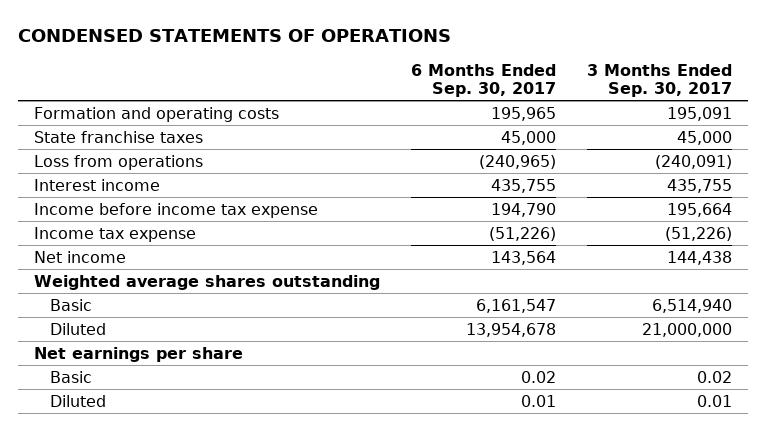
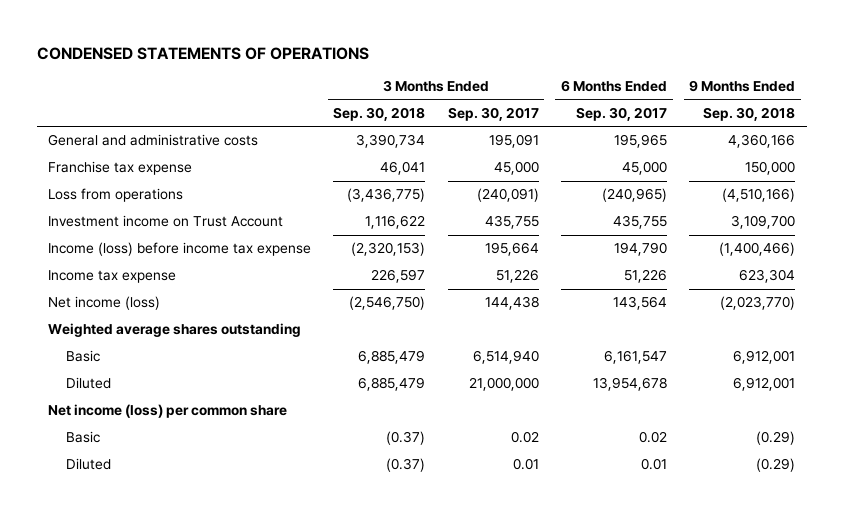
- | 6 Months Ended Sep. 30, 2017 | 3 Months Ended Sep. 30, 2017
+ | 3 Months Ended Sep. 30, 2018 | 3 Months Ended Sep. 30, 2017 | 6 Months Ended Sep. 30, 2017 | 9 Months Ended Sep. 30, 2018
- Formation and operating costs | 195,965 | 195,091
- State franchise taxes | 45,000 | 45,000
+ General and administrative costs | 3,390,734 | 195,091 | 195,965 | 4,360,166
+ Franchise tax expense | 46,041 | 45,000 | 45,000 | 150,000
- Interest income | 435,755 | 435,755
- Income before income tax expense | 194,790 | 195,664
- Income tax expense | (51,226) | (51,226)
- Net income | 143,564 | 144,438
+ Investment income on Trust Account | 1,116,622 | 435,755 | 435,755 | 3,109,700
+ Income (loss) before income tax expense | (2,320,153) | 195,664 | 194,790 | (1,400,466)
+ Income tax expense | 226,597 | 51,226 | 51,226 | 623,304
+ Net income (loss) | (2,546,750) | 144,438 | 143,564 | (2,023,770)
- Net earnings per share
+ Net income (loss) per common share

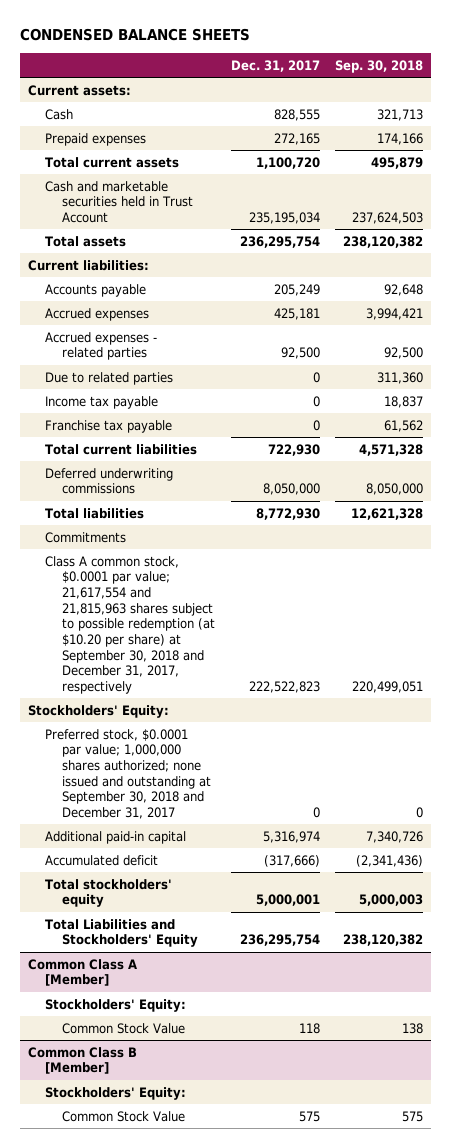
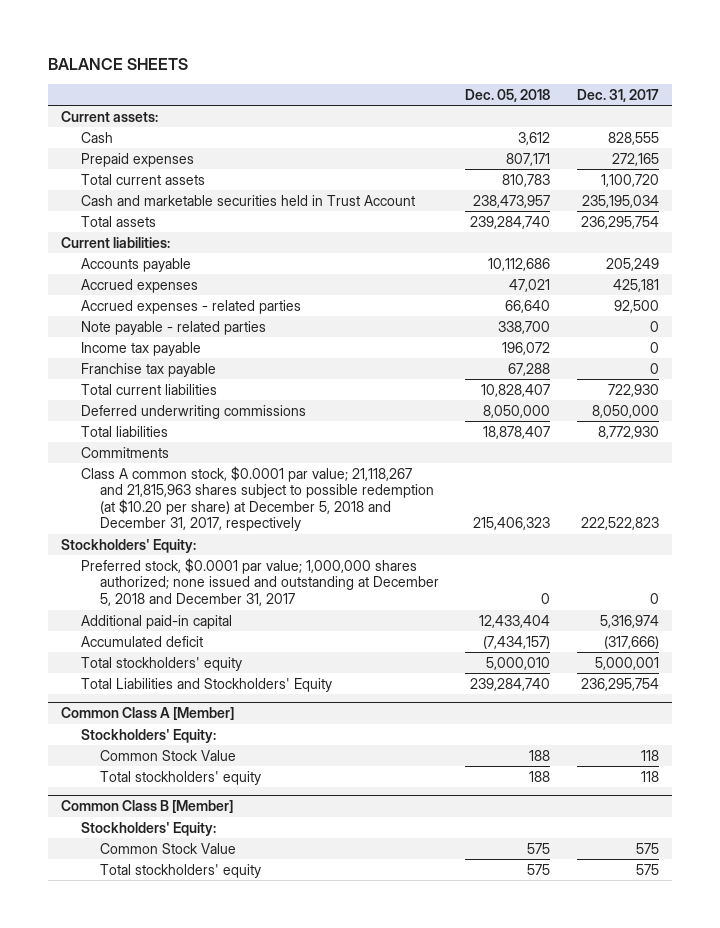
- CONDENSED BALANCE SHEETS
+ BALANCE SHEETS
- | Dec. 31, 2017 | Sep. 30, 2018
+ | Dec. 05, 2018 | Dec. 31, 2017
- Due to related parties | 0 | 311,360
+ Note payable - related parties | 338,700 | 0
- Class A common stock, $0.0001 par value; 21,617,554 and 21,815,963 shares subject to possible redemption (at $10.20 per share) at September 30, 2018 and December 31, 2017, respectively | 222,522,823 | 220,499,051
+ Class A common stock, $0.0001 par value; 21,118,267 and 21,815,963 shares subject to possible redemption (at $10.20 per share) at December 5, 2018 and December 31, 2017, respectively | 215,406,323 | 222,522,823
- Preferred stock, $0.0001 par value; 1,000,000 shares authorized; none issued and outstanding at September 30, 2018 and December 31, 2017 | 0 | 0
+ Preferred stock, $0.0001 par value; 1,000,000 shares authorized; none issued and outstanding at December 5, 2018 and December 31, 2017 | 0 | 0
@ Common Class A [Member]
+ Total stockholders' equity | 188 | 118
@ Common Class B [Member]
+ Total stockholders' equity | 575 | 575

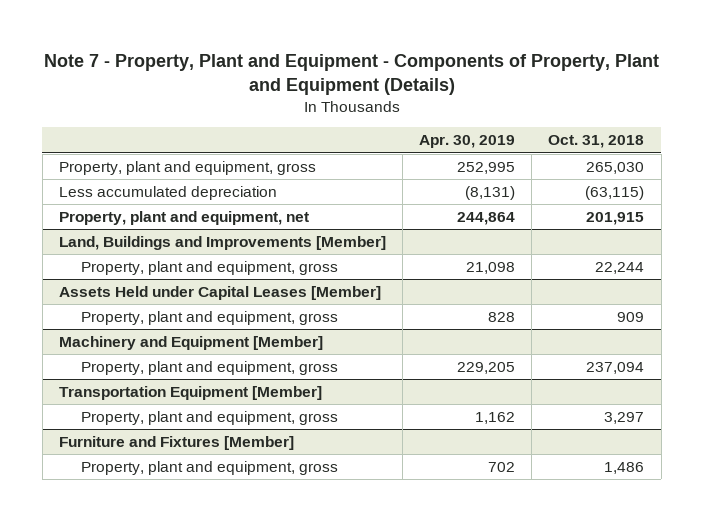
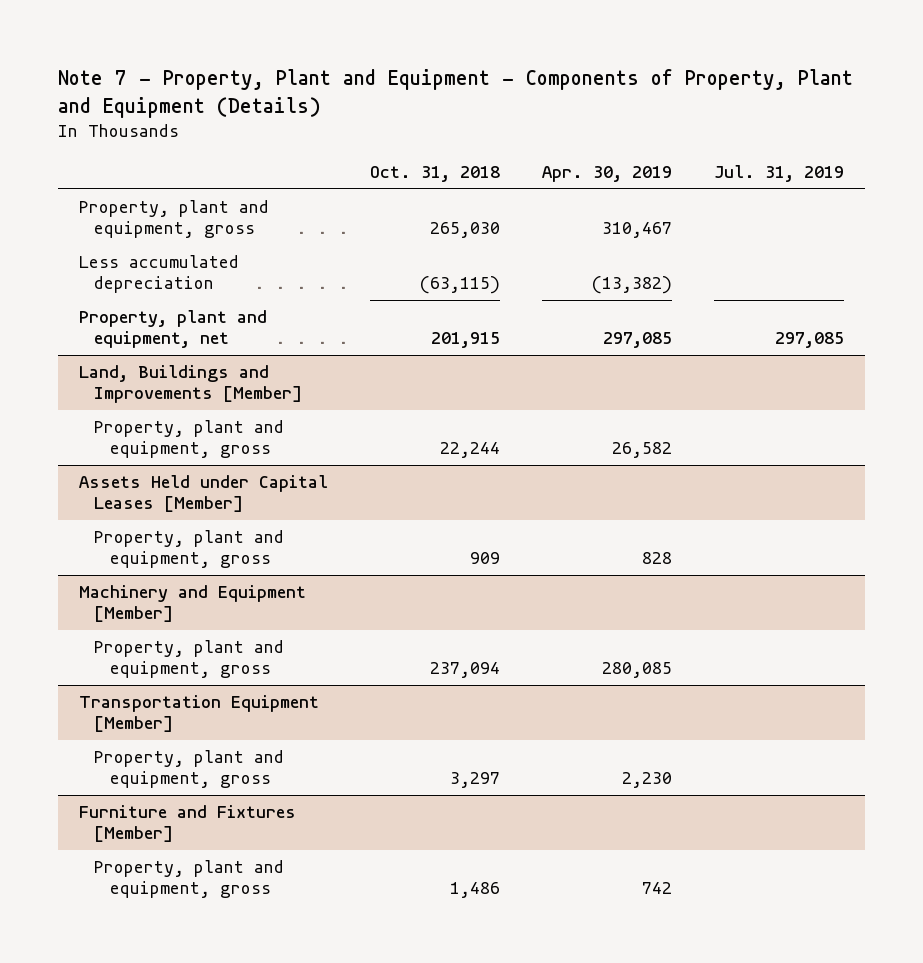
- | Apr. 30, 2019 | Oct. 31, 2018
+ | Oct. 31, 2018 | Apr. 30, 2019 | Jul. 31, 2019
- Property, plant and equipment, gross | 252,995 | 265,030
- Less accumulated depreciation | (8,131) | (63,115)
- Property, plant and equipment, net | 244,864 | 201,915
+ Property, plant and equipment, gross | 265,030 | 310,467 |
+ Less accumulated depreciation | (63,115) | (13,382) |
+ Property, plant and equipment, net | 201,915 | 297,085 | 297,085
@ Land, Buildings and Improvements [Member]
- Property, plant and equipment, gross | 21,098 | 22,244
+ Property, plant and equipment, gross | 22,244 | 26,582 |
@ Machinery and Equipment [Member]
- Property, plant and equipment, gross | 229,205 | 237,094
+ Property, plant and equipment, gross | 237,094 | 280,085 |
@ Transportation Equipment [Member]
- Property, plant and equipment, gross | 1,162 | 3,297
+ Property, plant and equipment, gross | 3,297 | 2,230 |
@ Furniture and Fixtures [Member]
- Property, plant and equipment, gross | 702 | 1,486
+ Property, plant and equipment, gross | 1,486 | 742 |

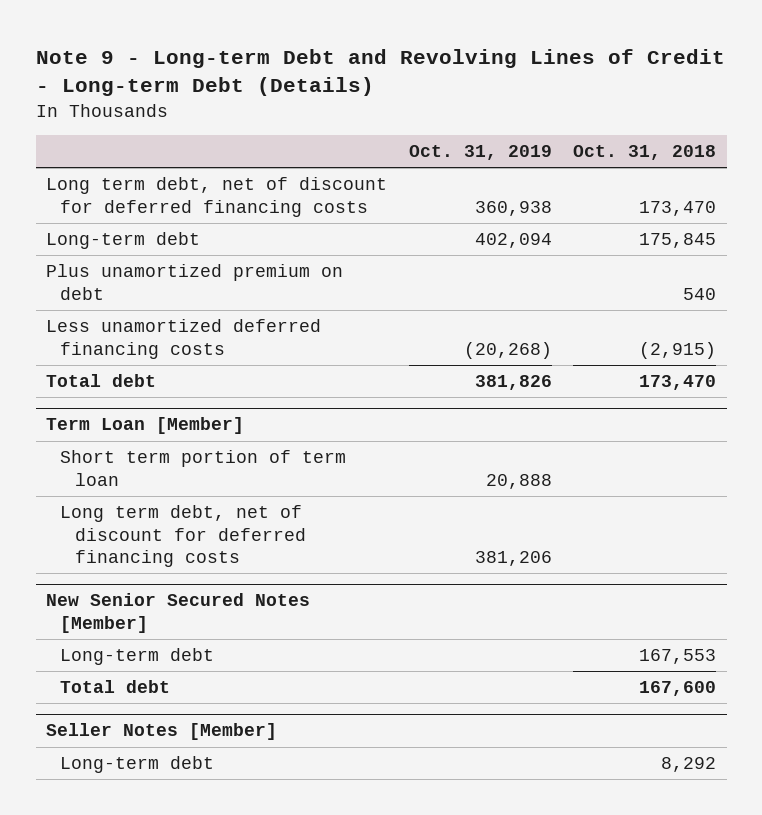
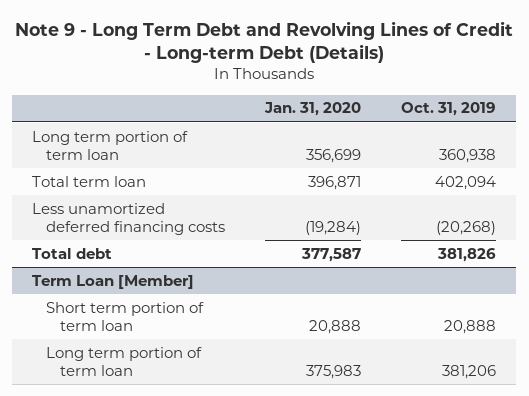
- Note 9 - Long-term Debt and Revolving Lines of Credit - Long-term Debt (Details)
+ Note 9 - Long Term Debt and Revolving Lines of Credit - Long-term Debt (Details)
- | Oct. 31, 2019 | Oct. 31, 2018
+ | Jan. 31, 2020 | Oct. 31, 2019
- Long term debt, net of discount for deferred financing costs | 360,938 | 173,470
- Long-term debt | 402,094 | 175,845
- Plus unamortized premium on debt | | 540
+ Long term portion of term loan | 356,699 | 360,938
+ Total term loan | 396,871 | 402,094
@ Term Loan [Member]
- Long term debt, net of discount for deferred financing costs | 381,206 |
- New Senior Secured Notes [Member]
- Long-term debt | | 167,553
- Total debt | | 167,600
- Seller Notes [Member]
- Long-term debt | | 8,292
@ Term Loan [Member]
+ Long term portion of term loan | 375,983 | 381,206

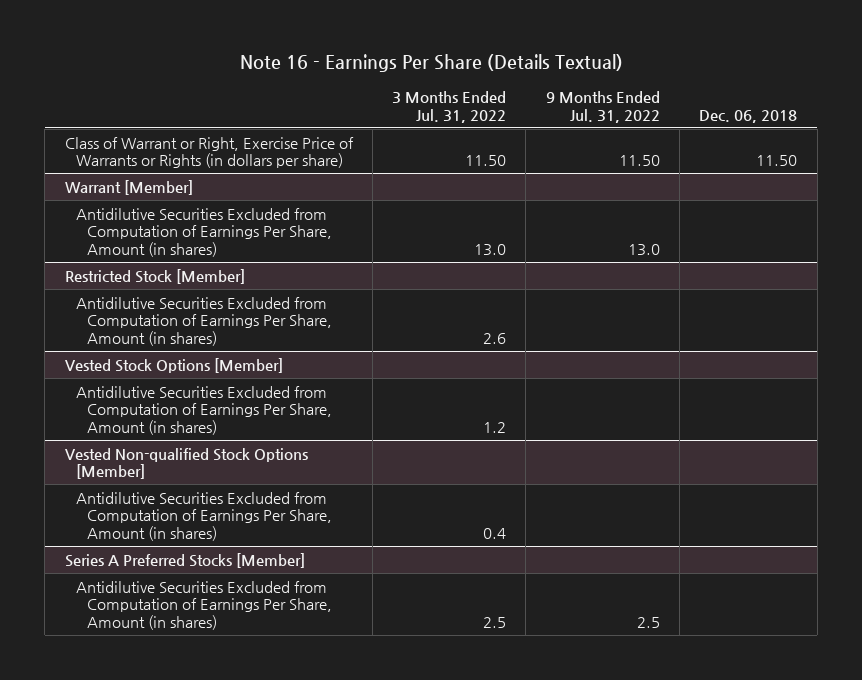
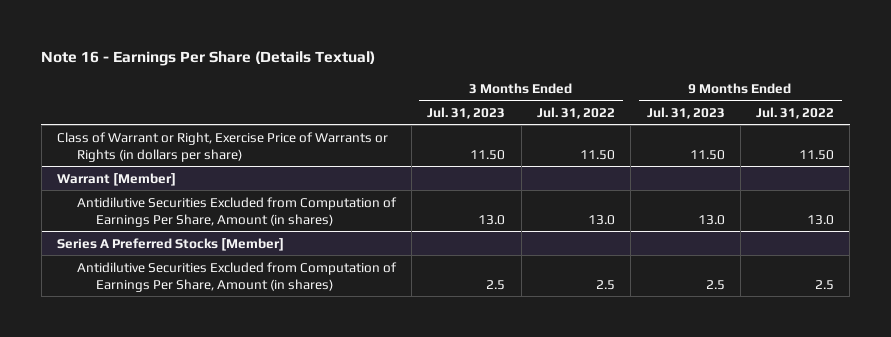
- | 3 Months Ended Jul. 31, 2022 | 9 Months Ended Jul. 31, 2022 | Dec. 06, 2018
+ | 3 Months Ended Jul. 31, 2023 | 3 Months Ended Jul. 31, 2022 | 9 Months Ended Jul. 31, 2023 | 9 Months Ended Jul. 31, 2022
- Restricted Stock [Member]
- Antidilutive Securities Excluded from Computation of Earnings Per Share, Amount (in shares) | 2.6 | |
- Vested Stock Options [Member]
- Antidilutive Securities Excluded from Computation of Earnings Per Share, Amount (in shares) | 1.2 | |
- Vested Non-qualified Stock Options [Member]
- Antidilutive Securities Excluded from Computation of Earnings Per Share, Amount (in shares) | 0.4 | |

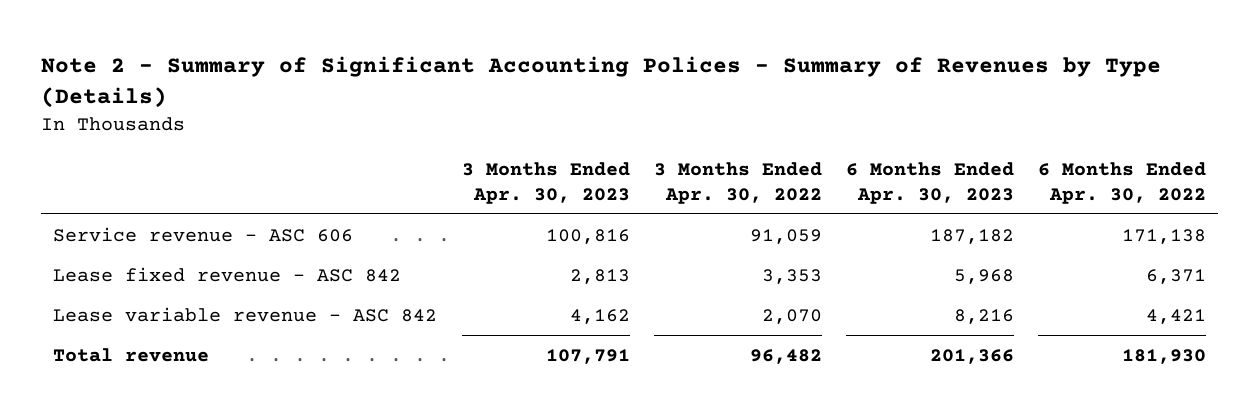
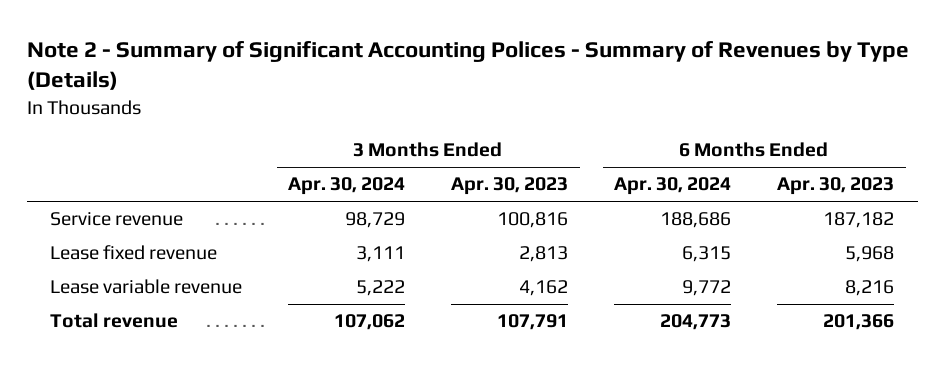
- | 3 Months Ended Apr. 30, 2023 | 3 Months Ended Apr. 30, 2022 | 6 Months Ended Apr. 30, 2023 | 6 Months Ended Apr. 30, 2022
+ | 3 Months Ended Apr. 30, 2024 | 3 Months Ended Apr. 30, 2023 | 6 Months Ended Apr. 30, 2024 | 6 Months Ended Apr. 30, 2023
- Service revenue - ASC 606 | 100,816 | 91,059 | 187,182 | 171,138
- Lease fixed revenue - ASC 842 | 2,813 | 3,353 | 5,968 | 6,371
- Lease variable revenue - ASC 842 | 4,162 | 2,070 | 8,216 | 4,421
+ Service revenue | 98,729 | 100,816 | 188,686 | 187,182
+ Lease fixed revenue | 3,111 | 2,813 | 6,315 | 5,968
+ Lease variable revenue | 5,222 | 4,162 | 9,772 | 8,216

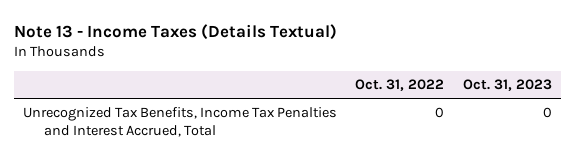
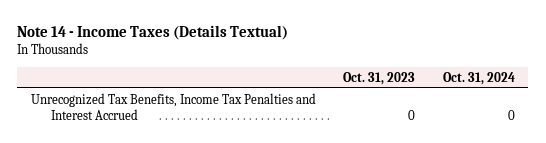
- Note 13 - Income Taxes (Details Textual)
+ Note 14 - Income Taxes (Details Textual)
- | Oct. 31, 2022 | Oct. 31, 2023
+ | Oct. 31, 2023 | Oct. 31, 2024
- Unrecognized Tax Benefits, Income Tax Penalties and Interest Accrued, Total | 0 | 0
+ Unrecognized Tax Benefits, Income Tax Penalties and Interest Accrued | 0 | 0

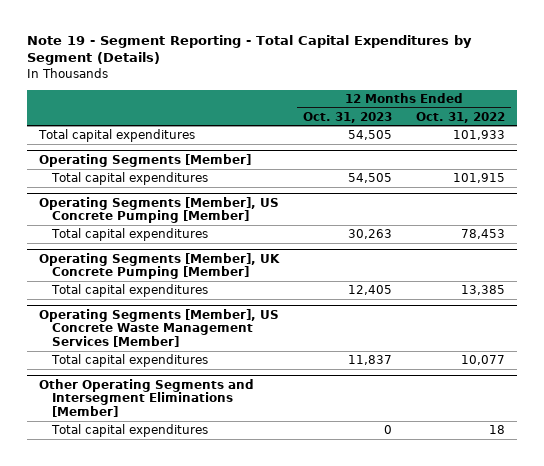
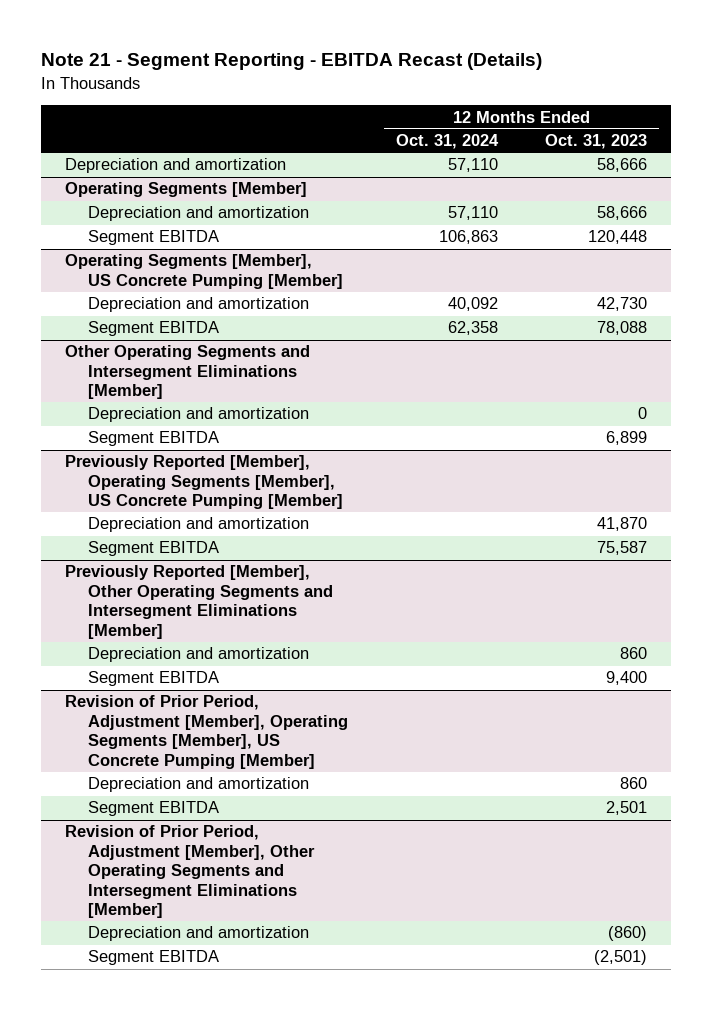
- Note 19 - Segment Reporting - Total Capital Expenditures by Segment (Details)
+ Note 21 - Segment Reporting - EBITDA Recast (Details)
- | 12 Months Ended Oct. 31, 2023 | 12 Months Ended Oct. 31, 2022
+ | 12 Months Ended Oct. 31, 2024 | 12 Months Ended Oct. 31, 2023
- Total capital expenditures | 54,505 | 101,933
+ Depreciation and amortization | 57,110 | 58,666
@ Operating Segments [Member]
- Total capital expenditures | 54,505 | 101,915
+ Depreciation and amortization | 57,110 | 58,666
+ Segment EBITDA | 106,863 | 120,448
@ Operating Segments [Member], US Concrete Pumping [Member]
- Total capital expenditures | 30,263 | 78,453
- Operating Segments [Member], UK Concrete Pumping [Member]
- Total capital expenditures | 12,405 | 13,385
- Operating Segments [Member], US Concrete Waste Management Services [Member]
- Total capital expenditures | 11,837 | 10,077
@ Operating Segments [Member], US Concrete Pumping [Member]
+ Depreciation and amortization | 40,092 | 42,730
+ Segment EBITDA | 62,358 | 78,088
@ Other Operating Segments and Intersegment Eliminations [Member]
- Total capital expenditures | 0 | 18
+ Depreciation and amortization | | 0
+ Segment EBITDA | | 6,899
+ Previously Reported [Member], Operating Segments [Member], US Concrete Pumping [Member]
+ Depreciation and amortization | | 41,870
+ Segment EBITDA | | 75,587
+ Previously Reported [Member], Other Operating Segments and Intersegment Eliminations [Member]
+ Depreciation and amortization | | 860
+ Segment EBITDA | | 9,400
+ Revision of Prior Period, Adjustment [Member], Operating Segments [Member], US Concrete Pumping [Member]
+ Depreciation and amortization | | 860
+ Segment EBITDA | | 2,501
+ Revision of Prior Period, Adjustment [Member], Other Operating Segments and Intersegment Eliminations [Member]
+ Depreciation and amortization | | (860)
+ Segment EBITDA | | (2,501)

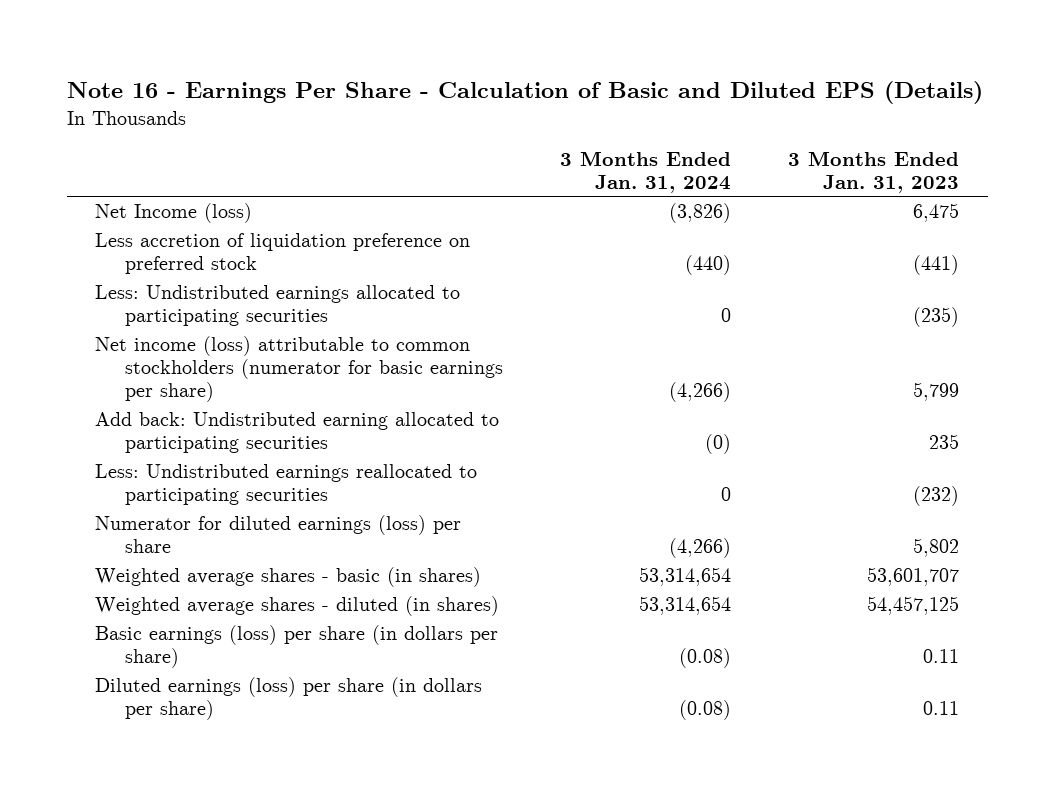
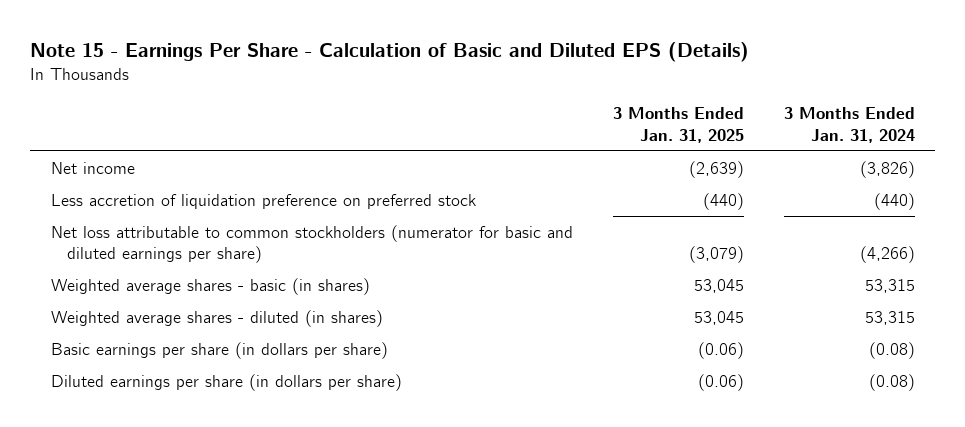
- Note 16 - Earnings Per Share - Calculation of Basic and Diluted EPS (Details)
+ Note 15 - Earnings Per Share - Calculation of Basic and Diluted EPS (Details)
- | 3 Months Ended Jan. 31, 2024 | 3 Months Ended Jan. 31, 2023
+ | 3 Months Ended Jan. 31, 2025 | 3 Months Ended Jan. 31, 2024
- Net Income (loss) | (3,826) | 6,475
+ Net income | (2,639) | (3,826)
- Less: Undistributed earnings allocated to participating securities | 0 | (235)
- Net income (loss) attributable to common stockholders (numerator for basic earnings per share) | (4,266) | 5,799
- Add back: Undistributed earning allocated to participating securities | (0) | 235
- Less: Undistributed earnings reallocated to participating securities | 0 | (232)
- Numerator for diluted earnings (loss) per share | (4,266) | 5,802
- Weighted average shares - basic (in shares) | 53,314,654 | 53,601,707
- Weighted average shares - diluted (in shares) | 53,314,654 | 54,457,125
- Basic earnings (loss) per share (in dollars per share) | (0.08) | 0.11
- Diluted earnings (loss) per share (in dollars per share) | (0.08) | 0.11
+ Net loss attributable to common stockholders (numerator for basic and diluted earnings per share) | (3,079) | (4,266)
+ Weighted average shares - basic (in shares) | 53,045 | 53,315
+ Weighted average shares - diluted (in shares) | 53,045 | 53,315
+ Basic earnings per share (in dollars per share) | (0.06) | (0.08)
+ Diluted earnings per share (in dollars per share) | (0.06) | (0.08)

